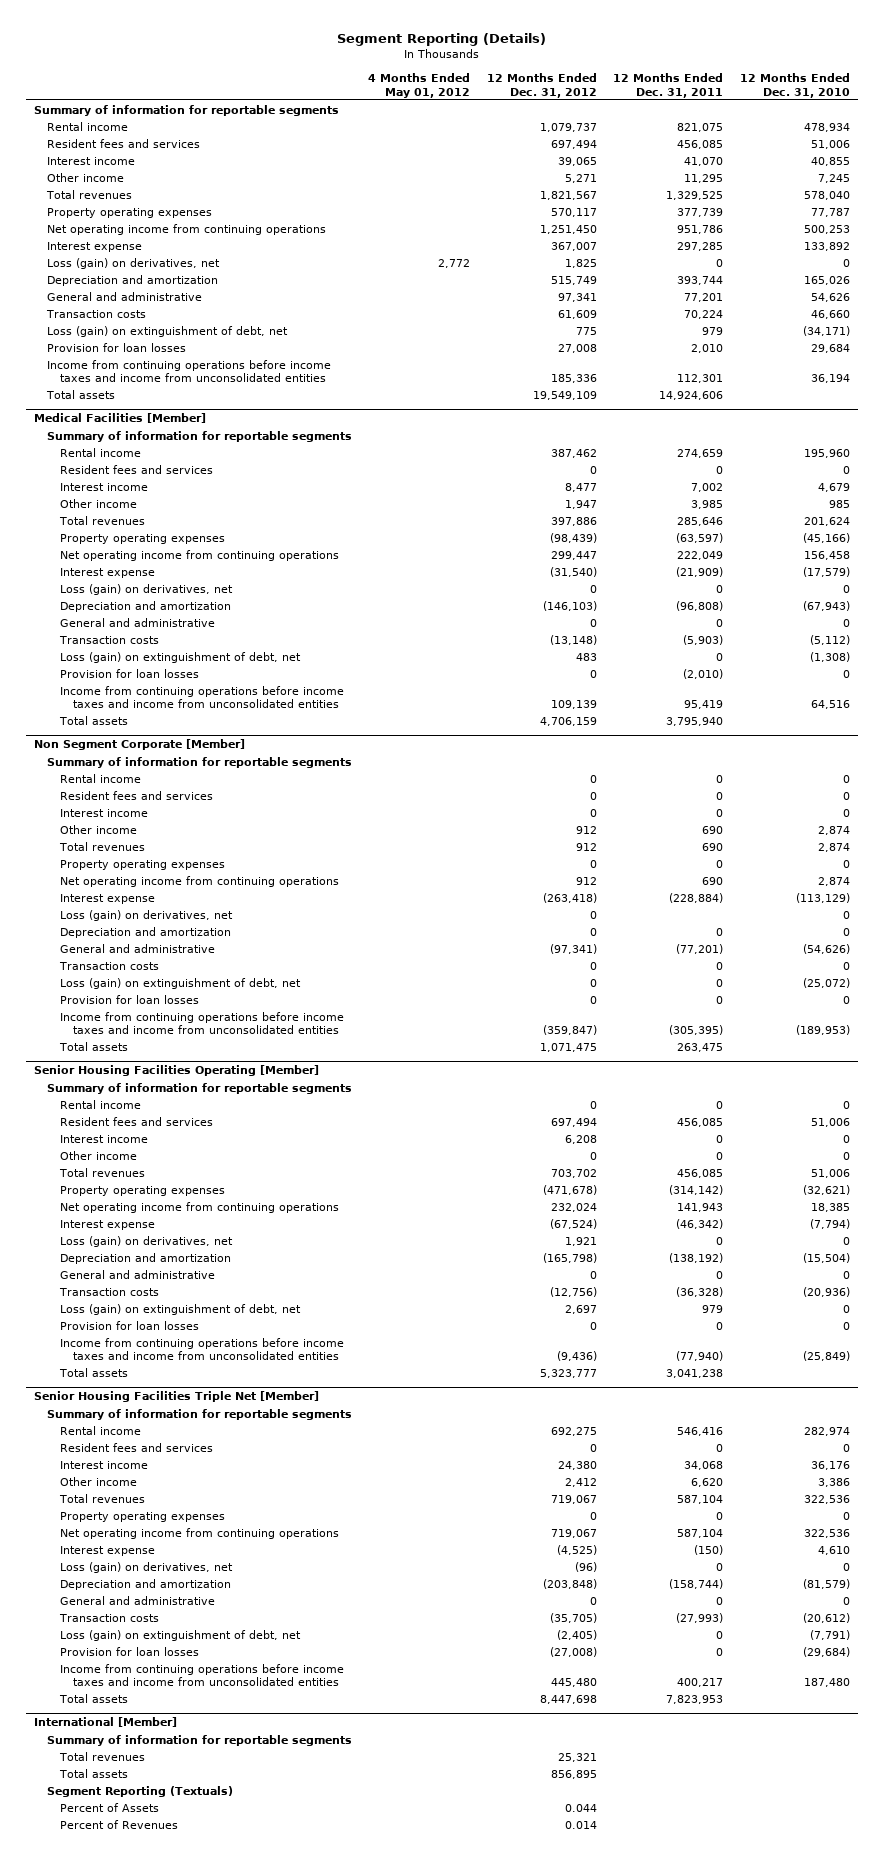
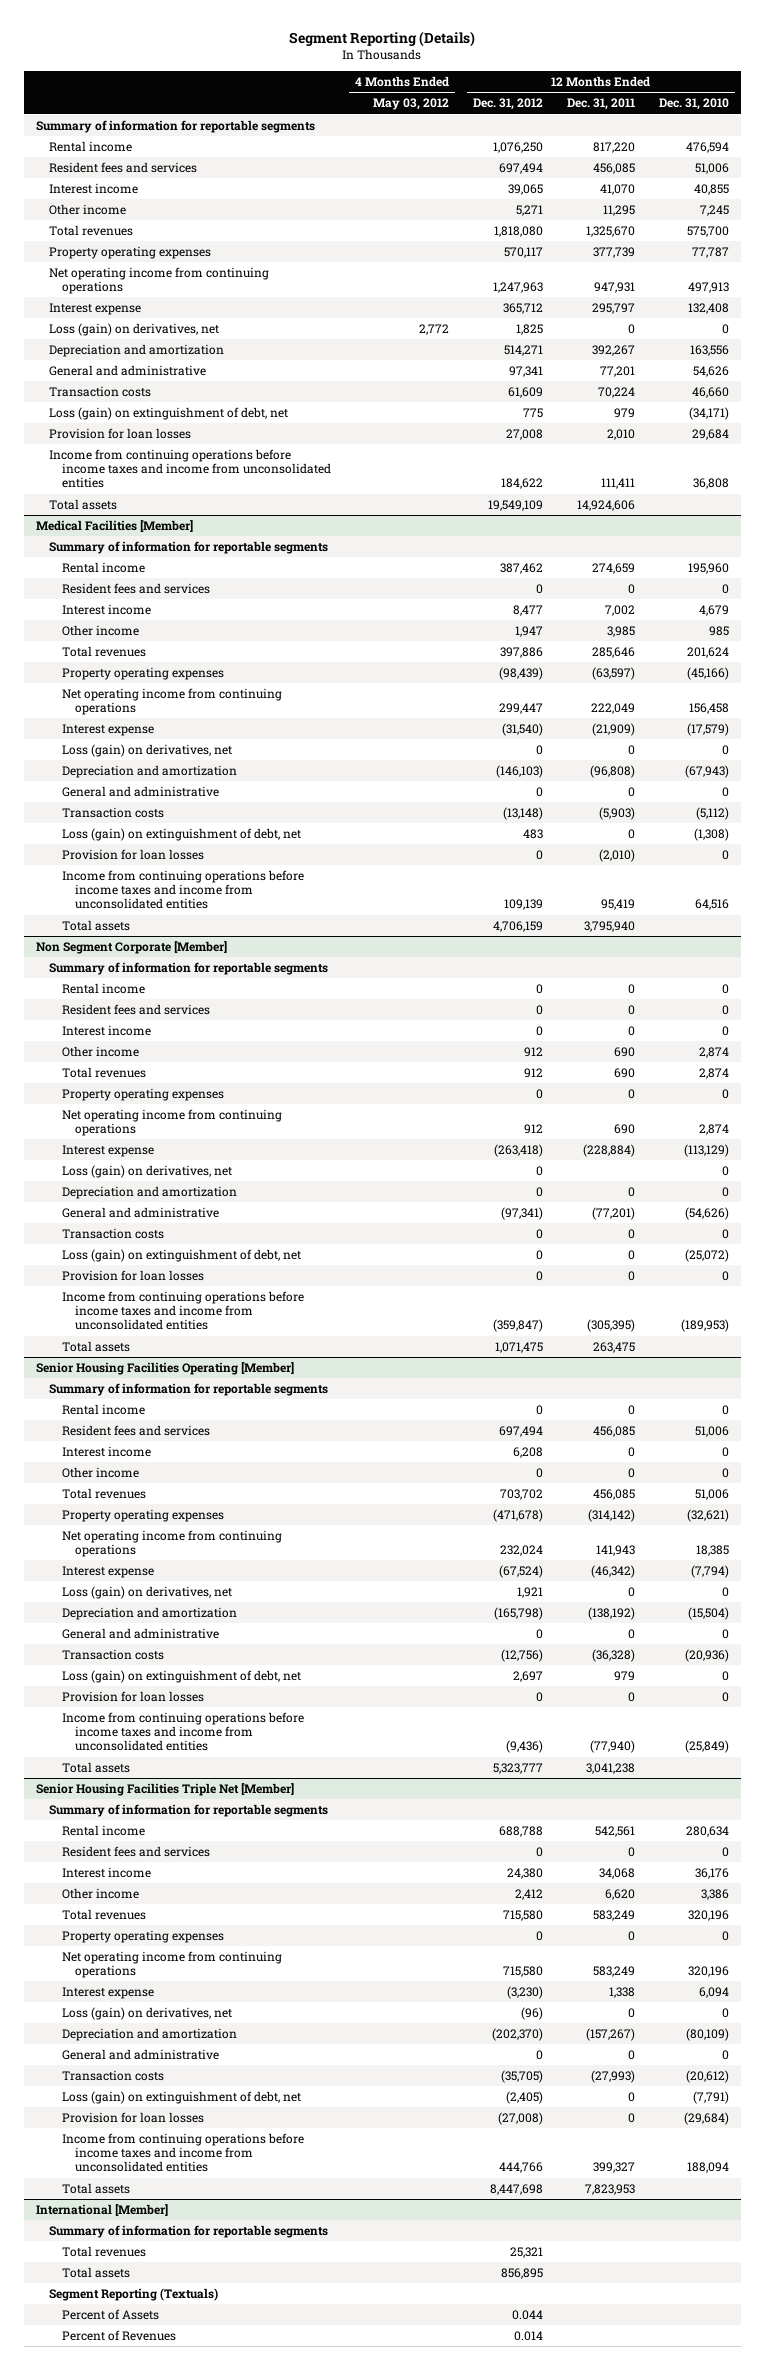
- | 4 Months Ended May 01, 2012 | 12 Months Ended Dec. 31, 2012 | 12 Months Ended Dec. 31, 2011 | 12 Months Ended Dec. 31, 2010
+ | 4 Months Ended May 03, 2012 | 12 Months Ended Dec. 31, 2012 | 12 Months Ended Dec. 31, 2011 | 12 Months Ended Dec. 31, 2010
- Rental income | | 1,079,737 | 821,075 | 478,934
+ Rental income | | 1,076,250 | 817,220 | 476,594
- Total revenues | | 1,821,567 | 1,329,525 | 578,040
+ Total revenues | | 1,818,080 | 1,325,670 | 575,700
- Net operating income from continuing operations | | 1,251,450 | 951,786 | 500,253
- Interest expense | | 367,007 | 297,285 | 133,892
+ Net operating income from continuing operations | | 1,247,963 | 947,931 | 497,913
+ Interest expense | | 365,712 | 295,797 | 132,408
- Depreciation and amortization | | 515,749 | 393,744 | 165,026
+ Depreciation and amortization | | 514,271 | 392,267 | 163,556
- Income from continuing operations before income taxes and income from unconsolidated entities | | 185,336 | 112,301 | 36,194
+ Income from continuing operations before income taxes and income from unconsolidated entities | | 184,622 | 111,411 | 36,808
@ Senior Housing Facilities Triple Net [Member]
- Rental income | | 692,275 | 546,416 | 282,974
+ Rental income | | 688,788 | 542,561 | 280,634
- Total revenues | | 719,067 | 587,104 | 322,536
+ Total revenues | | 715,580 | 583,249 | 320,196
- Net operating income from continuing operations | | 719,067 | 587,104 | 322,536
- Interest expense | | (4,525) | (150) | 4,610
+ Net operating income from continuing operations | | 715,580 | 583,249 | 320,196
+ Interest expense | | (3,230) | 1,338 | 6,094
- Depreciation and amortization | | (203,848) | (158,744) | (81,579)
+ Depreciation and amortization | | (202,370) | (157,267) | (80,109)
- Income from continuing operations before income taxes and income from unconsolidated entities | | 445,480 | 400,217 | 187,480
+ Income from continuing operations before income taxes and income from unconsolidated entities | | 444,766 | 399,327 | 188,094

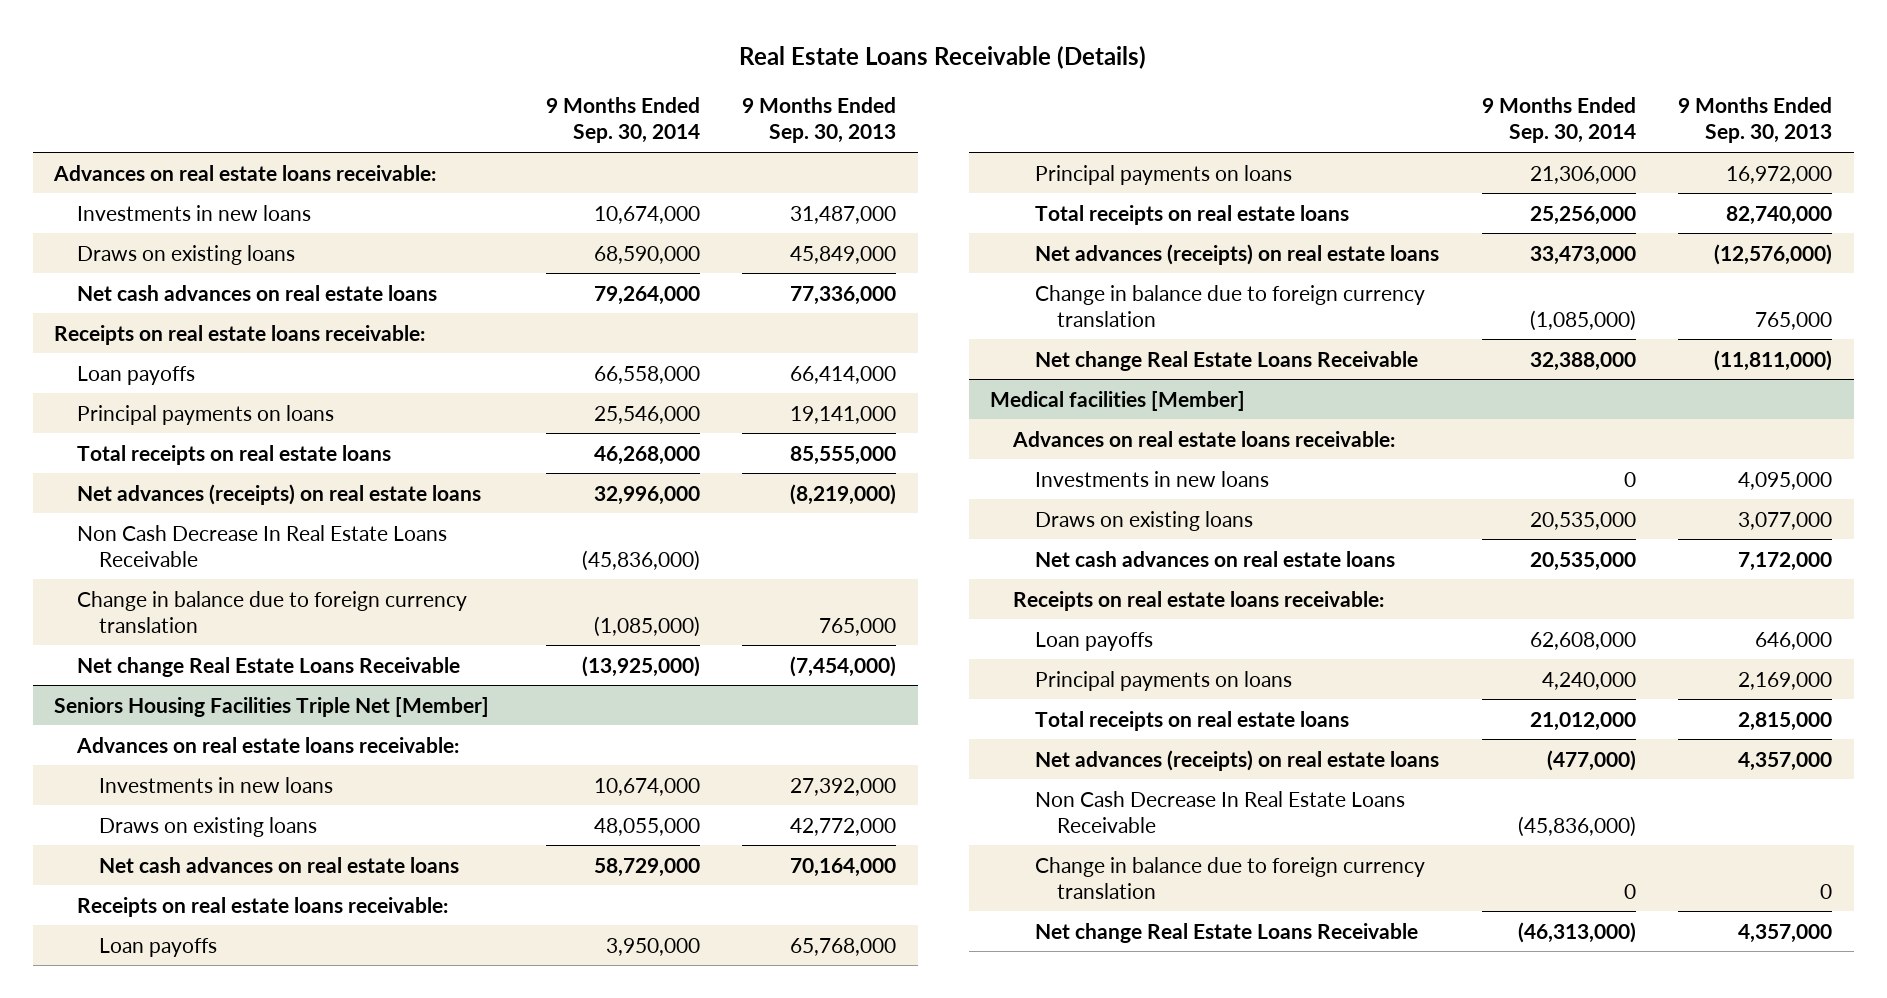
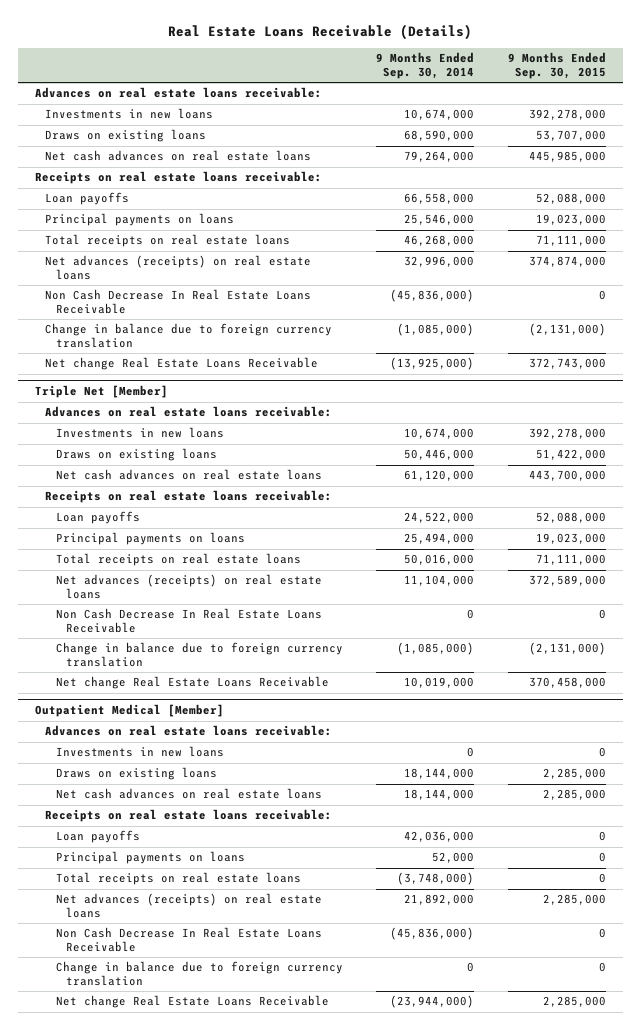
- | 9 Months Ended Sep. 30, 2014 | 9 Months Ended Sep. 30, 2013
+ | 9 Months Ended Sep. 30, 2014 | 9 Months Ended Sep. 30, 2015
- Seniors Housing Facilities Triple Net [Member]
+ Triple Net [Member]
- Draws on existing loans | 48,055,000 | 42,772,000
- Net cash advances on real estate loans | 58,729,000 | 70,164,000
+ Draws on existing loans | 50,446,000 | 51,422,000
+ Net cash advances on real estate loans | 61,120,000 | 443,700,000
- Loan payoffs | 3,950,000 | 65,768,000
- Principal payments on loans | 21,306,000 | 16,972,000
- Total receipts on real estate loans | 25,256,000 | 82,740,000
- Net advances (receipts) on real estate loans | 33,473,000 | (12,576,000)
+ Loan payoffs | 24,522,000 | 52,088,000
+ Principal payments on loans | 25,494,000 | 19,023,000
+ Total receipts on real estate loans | 50,016,000 | 71,111,000
+ Net advances (receipts) on real estate loans | 11,104,000 | 372,589,000
+ Non Cash Decrease In Real Estate Loans Receivable | 0 | 0
- Net change Real Estate Loans Receivable | 32,388,000 | (11,811,000)
- Medical facilities [Member]
+ Net change Real Estate Loans Receivable | 10,019,000 | 370,458,000
+ Outpatient Medical [Member]
- Draws on existing loans | 20,535,000 | 3,077,000
- Net cash advances on real estate loans | 20,535,000 | 7,172,000
+ Draws on existing loans | 18,144,000 | 2,285,000
+ Net cash advances on real estate loans | 18,144,000 | 2,285,000
- Loan payoffs | 62,608,000 | 646,000
- Principal payments on loans | 4,240,000 | 2,169,000
- Total receipts on real estate loans | 21,012,000 | 2,815,000
- Net advances (receipts) on real estate loans | (477,000) | 4,357,000
+ Loan payoffs | 42,036,000 | 0
+ Principal payments on loans | 52,000 | 0
+ Total receipts on real estate loans | (3,748,000) | 0
+ Net advances (receipts) on real estate loans | 21,892,000 | 2,285,000
- Net change Real Estate Loans Receivable | (46,313,000) | 4,357,000
+ Net change Real Estate Loans Receivable | (23,944,000) | 2,285,000

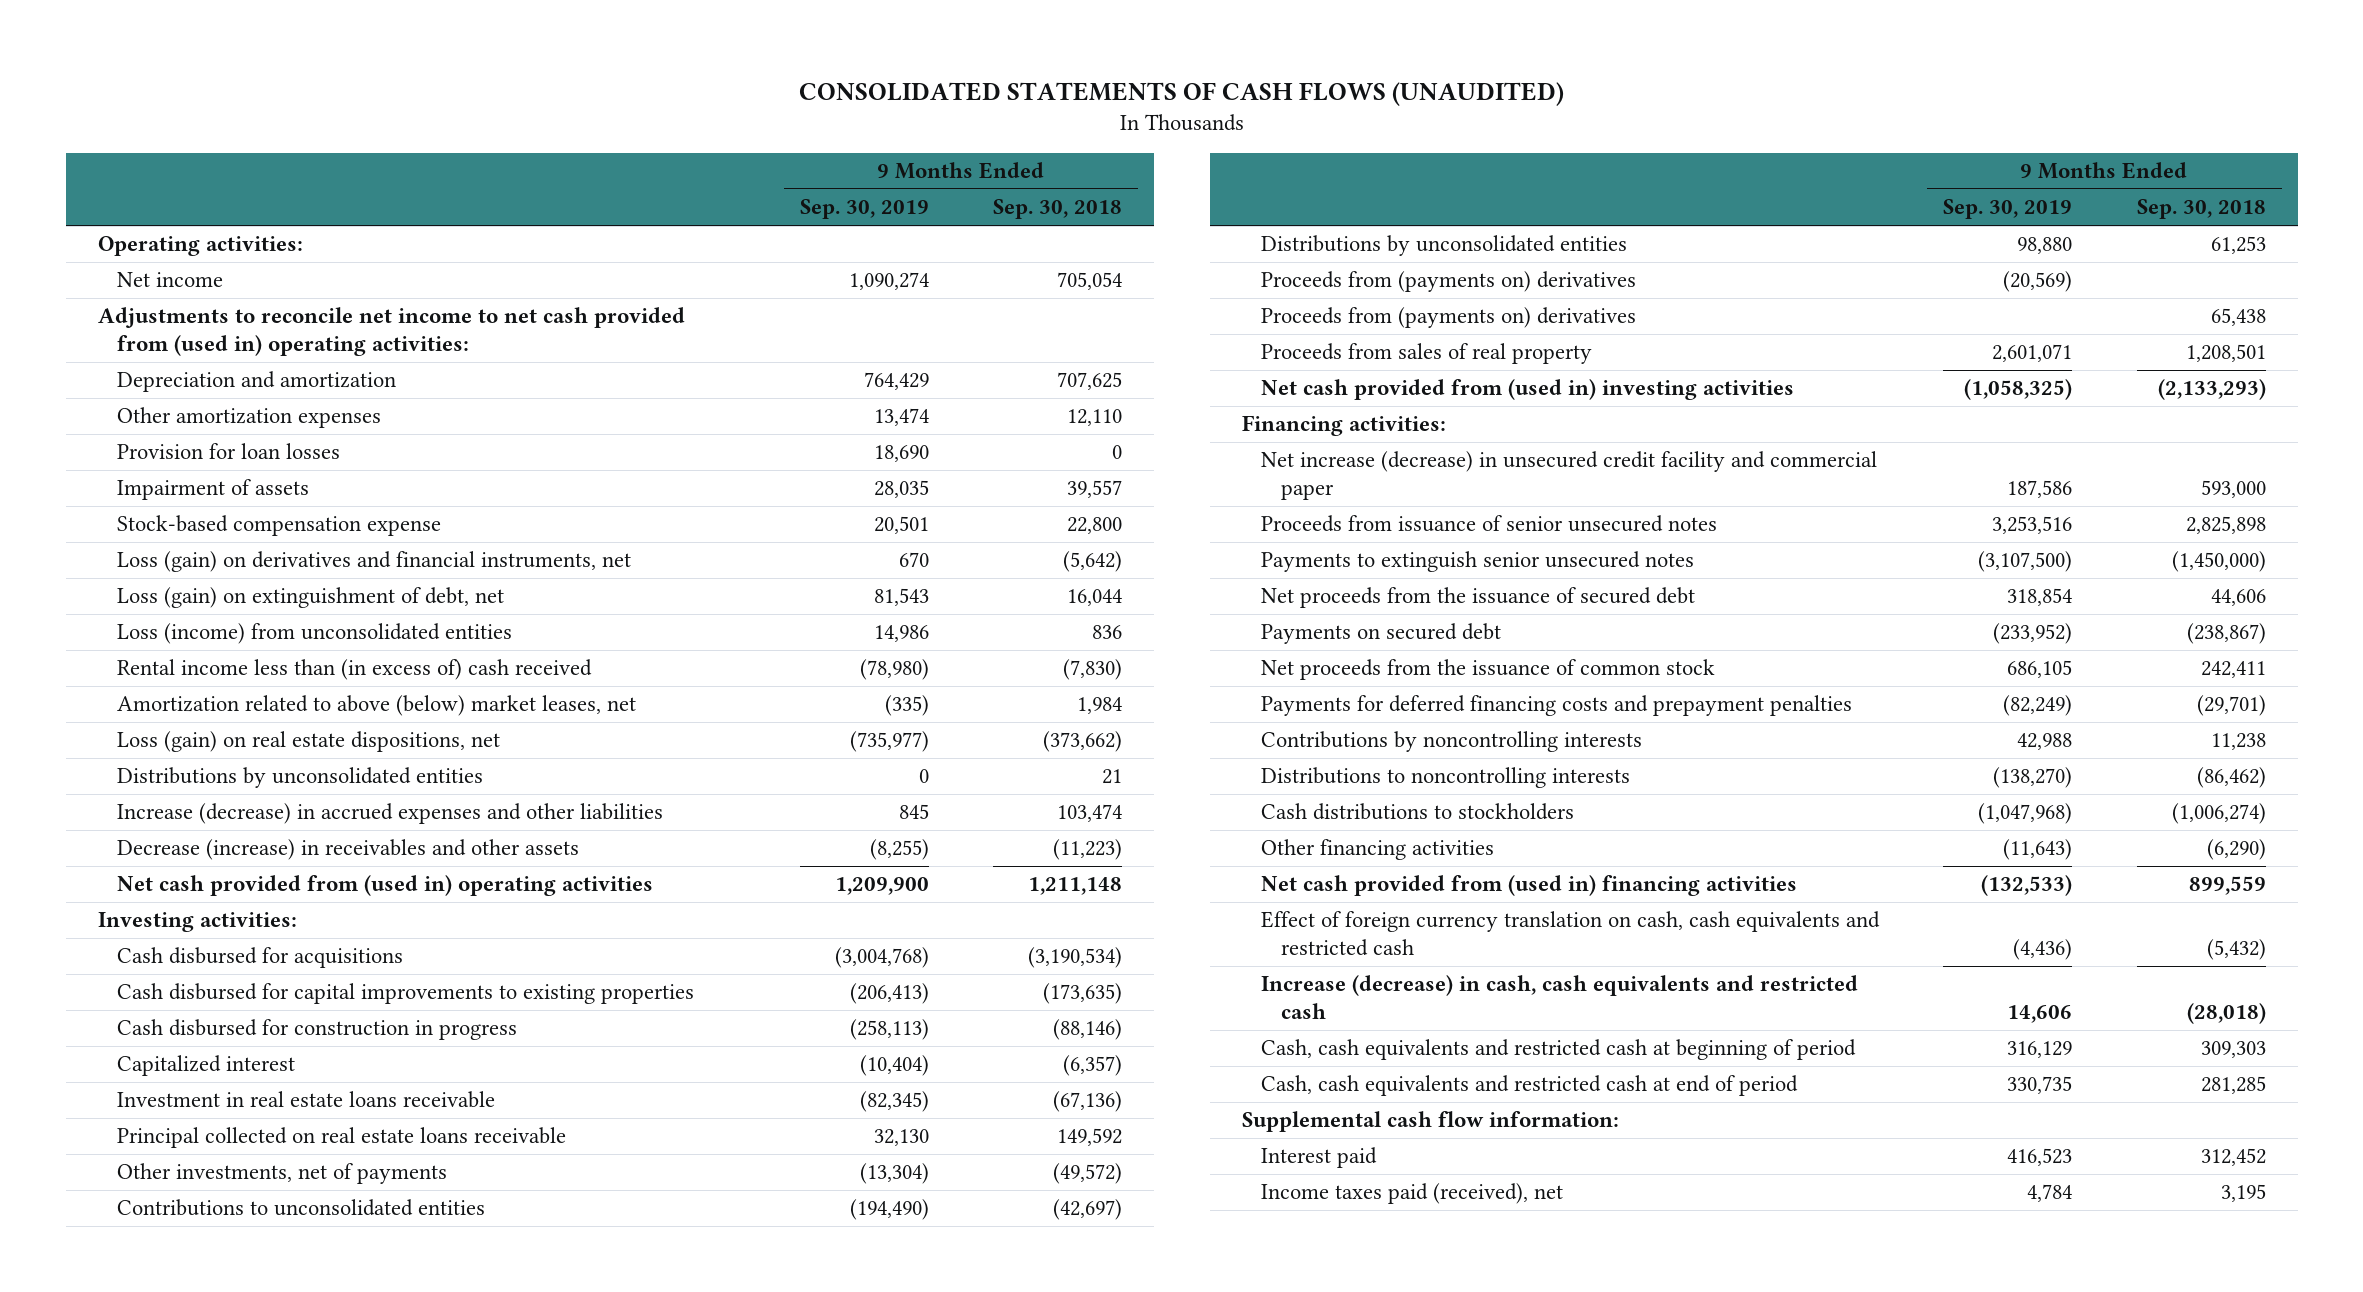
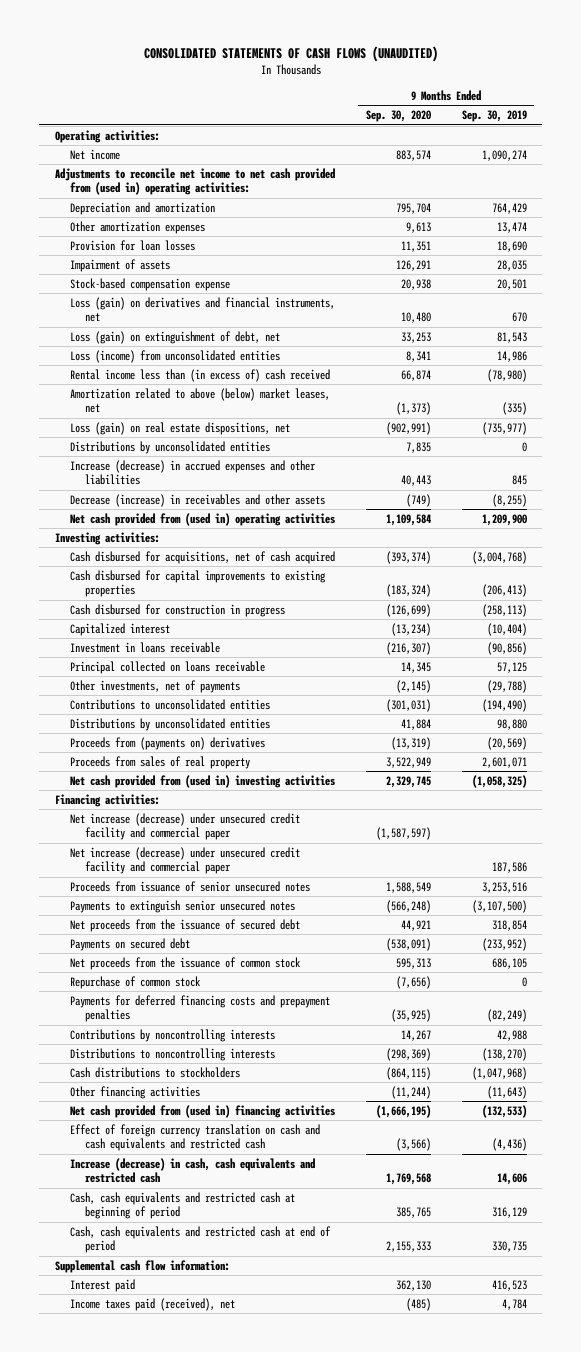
- | 9 Months Ended Sep. 30, 2019 | 9 Months Ended Sep. 30, 2018
+ | 9 Months Ended Sep. 30, 2020 | 9 Months Ended Sep. 30, 2019
- Cash disbursed for acquisitions | (3,004,768) | (3,190,534)
+ Cash disbursed for acquisitions, net of cash acquired | (393,374) | (3,004,768)
- Investment in real estate loans receivable | (82,345) | (67,136)
- Principal collected on real estate loans receivable | 32,130 | 149,592
- Other investments, net of payments | (13,304) | (49,572)
+ Investment in loans receivable | (216,307) | (90,856)
+ Principal collected on loans receivable | 14,345 | 57,125
+ Other investments, net of payments | (2,145) | (29,788)
- Proceeds from (payments on) derivatives | | 65,438
- Net increase (decrease) in unsecured credit facility and commercial paper | 187,586 | 593,000
+ Net increase (decrease) under unsecured credit facility and commercial paper | (1,587,597) |
+ Net increase (decrease) under unsecured credit facility and commercial paper | | 187,586
+ Repurchase of common stock | (7,656) | 0
- Effect of foreign currency translation on cash, cash equivalents and restricted cash | (4,436) | (5,432)
+ Effect of foreign currency translation on cash and cash equivalents and restricted cash | (3,566) | (4,436)

